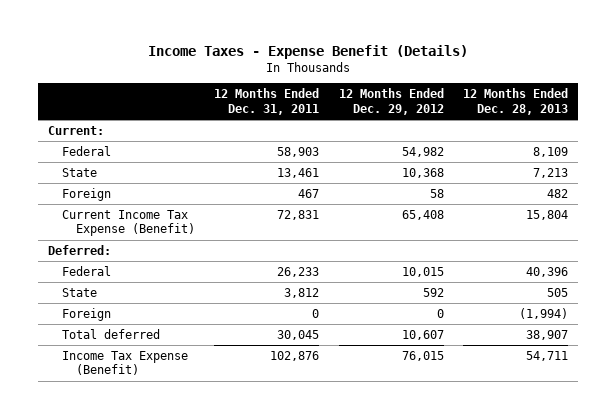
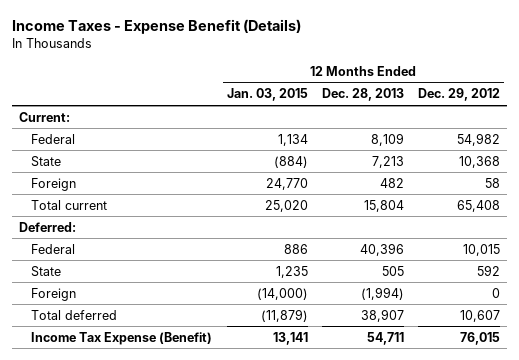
- | 12 Months Ended Dec. 31, 2011 | 12 Months Ended Dec. 29, 2012 | 12 Months Ended Dec. 28, 2013
+ | 12 Months Ended Jan. 03, 2015 | 12 Months Ended Dec. 28, 2013 | 12 Months Ended Dec. 29, 2012
- Current Income Tax Expense (Benefit) | 72,831 | 65,408 | 15,804
+ Total current | 25,020 | 15,804 | 65,408

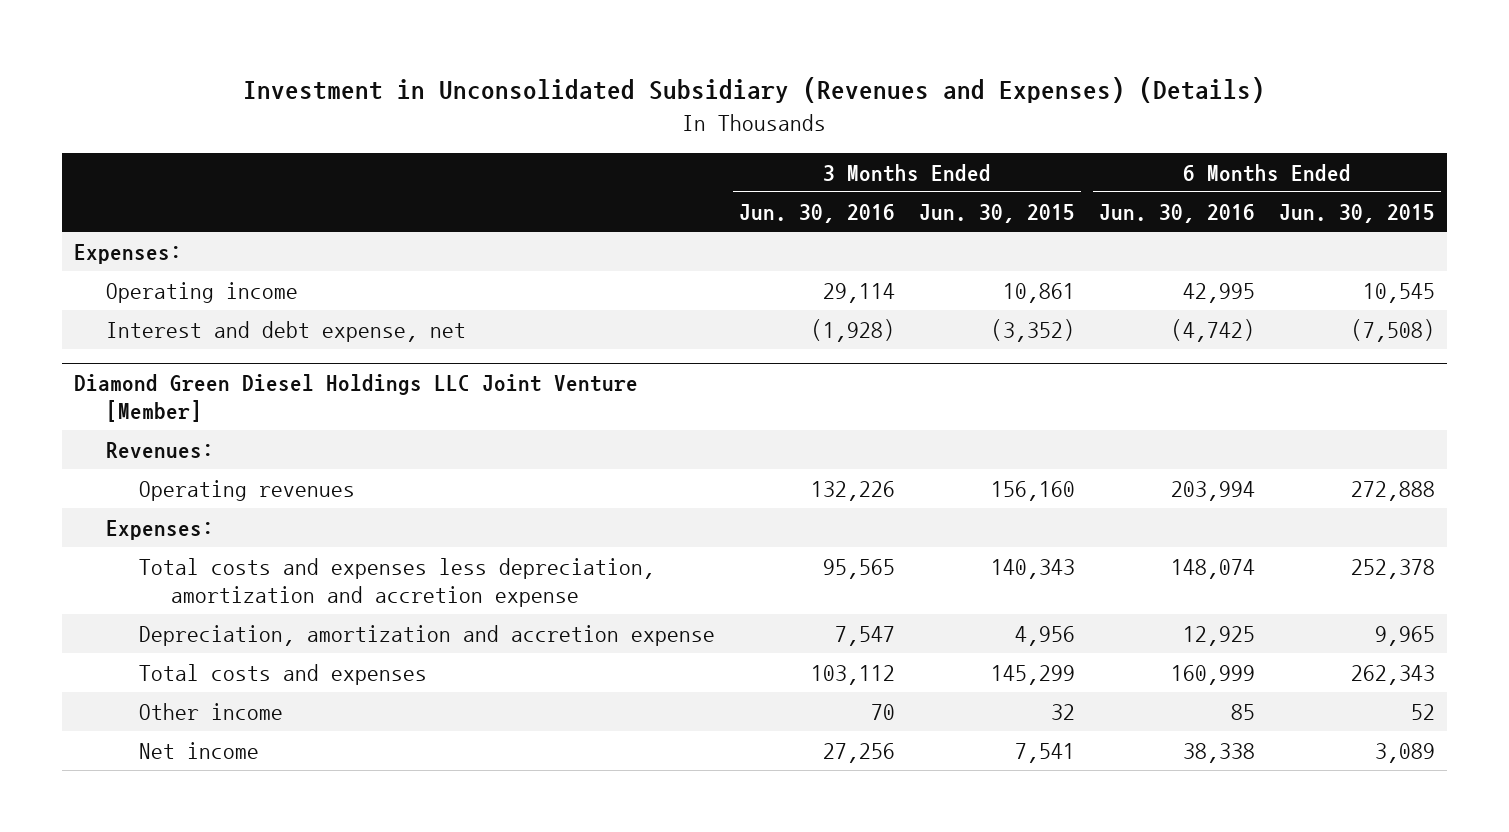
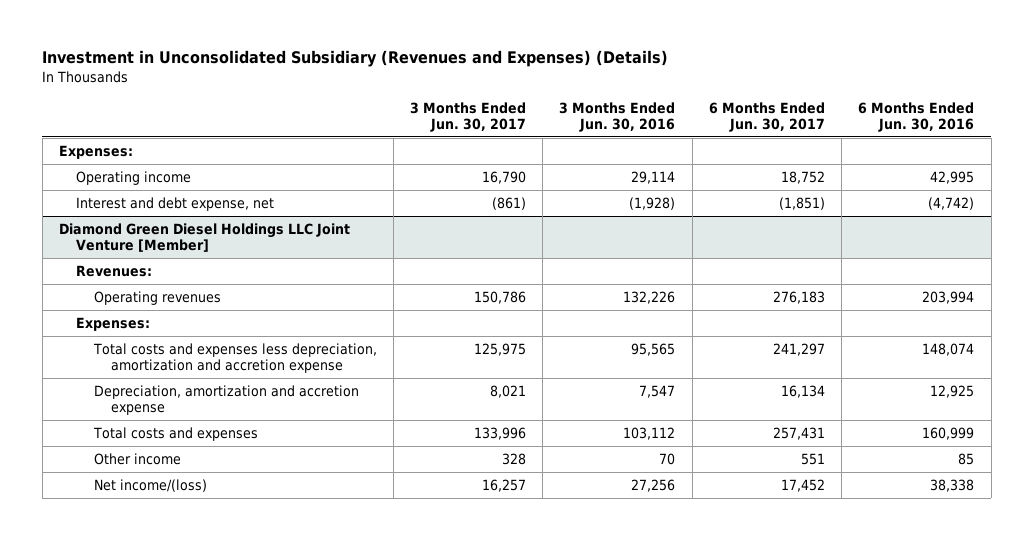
- | 3 Months Ended Jun. 30, 2016 | 3 Months Ended Jun. 30, 2015 | 6 Months Ended Jun. 30, 2016 | 6 Months Ended Jun. 30, 2015
+ | 3 Months Ended Jun. 30, 2017 | 3 Months Ended Jun. 30, 2016 | 6 Months Ended Jun. 30, 2017 | 6 Months Ended Jun. 30, 2016
@ Diamond Green Diesel Holdings LLC Joint Venture [Member]
- Net income | 27,256 | 7,541 | 38,338 | 3,089
+ Net income/(loss) | 16,257 | 27,256 | 17,452 | 38,338

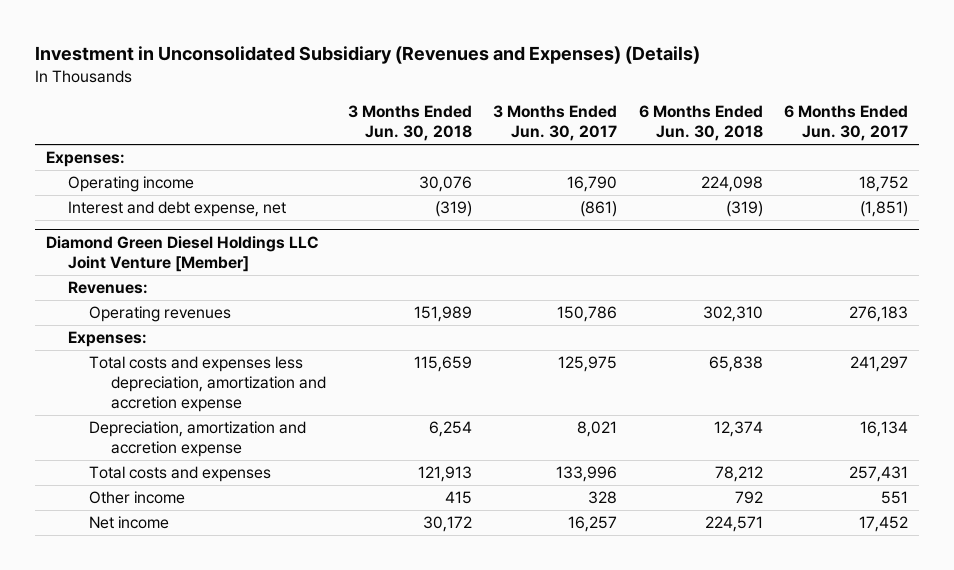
- | 3 Months Ended Jun. 30, 2017 | 3 Months Ended Jun. 30, 2016 | 6 Months Ended Jun. 30, 2017 | 6 Months Ended Jun. 30, 2016
+ | 3 Months Ended Jun. 30, 2018 | 3 Months Ended Jun. 30, 2017 | 6 Months Ended Jun. 30, 2018 | 6 Months Ended Jun. 30, 2017
@ Diamond Green Diesel Holdings LLC Joint Venture [Member]
- Net income/(loss) | 16,257 | 27,256 | 17,452 | 38,338
+ Net income | 30,172 | 16,257 | 224,571 | 17,452

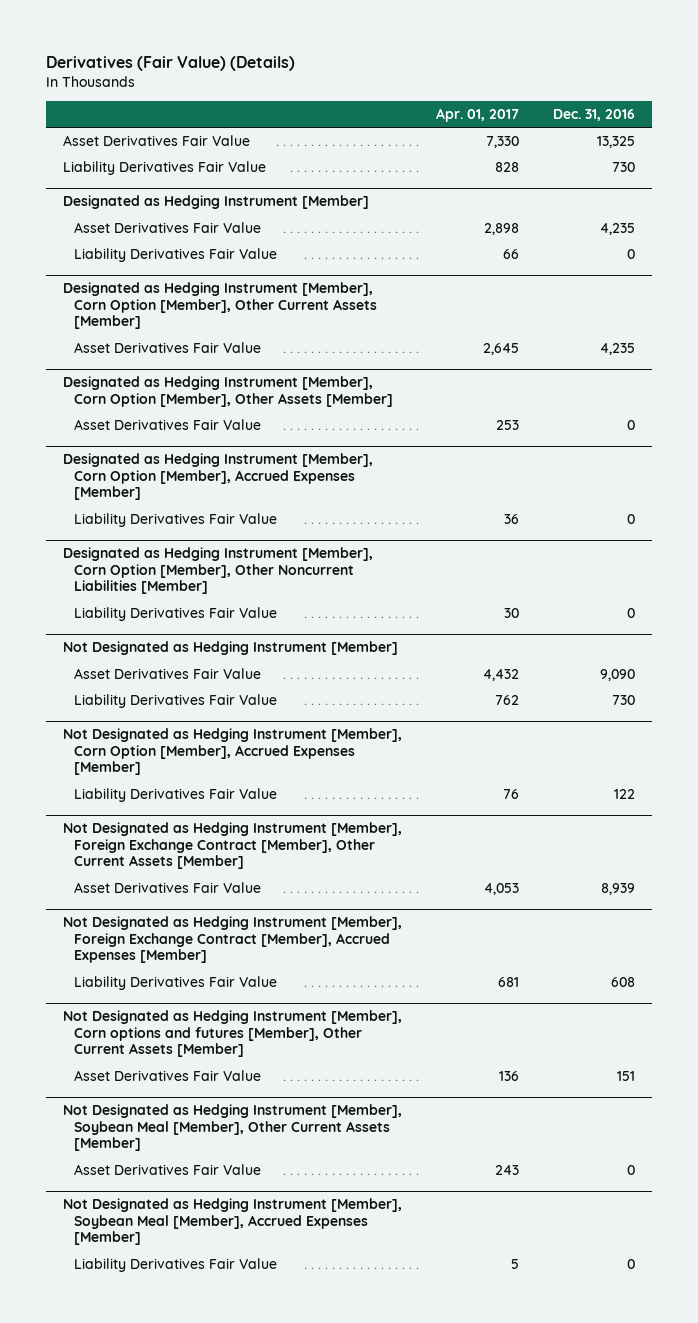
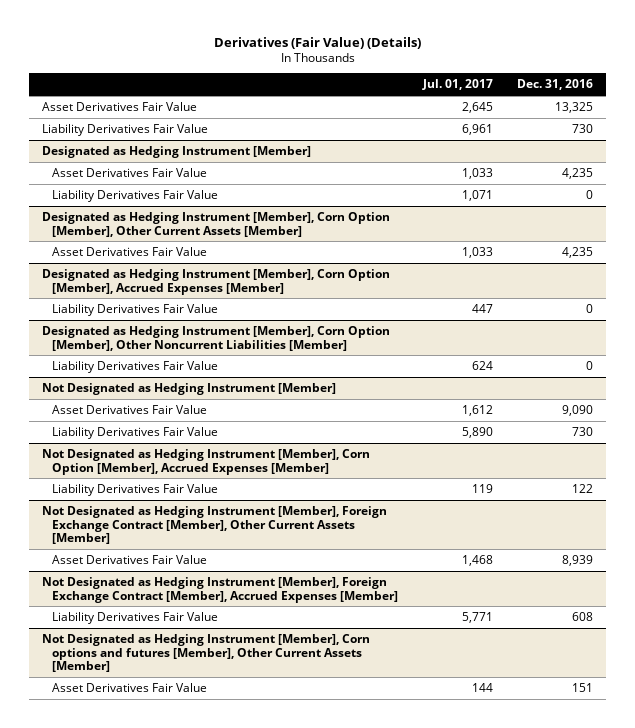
- | Apr. 01, 2017 | Dec. 31, 2016
+ | Jul. 01, 2017 | Dec. 31, 2016
- Designated as Hedging Instrument [Member], Corn Option [Member], Other Assets [Member]
- Asset Derivatives Fair Value | 253 | 0
- Not Designated as Hedging Instrument [Member], Soybean Meal [Member], Other Current Assets [Member]
- Asset Derivatives Fair Value | 243 | 0
- Not Designated as Hedging Instrument [Member], Soybean Meal [Member], Accrued Expenses [Member]
- Liability Derivatives Fair Value | 5 | 0

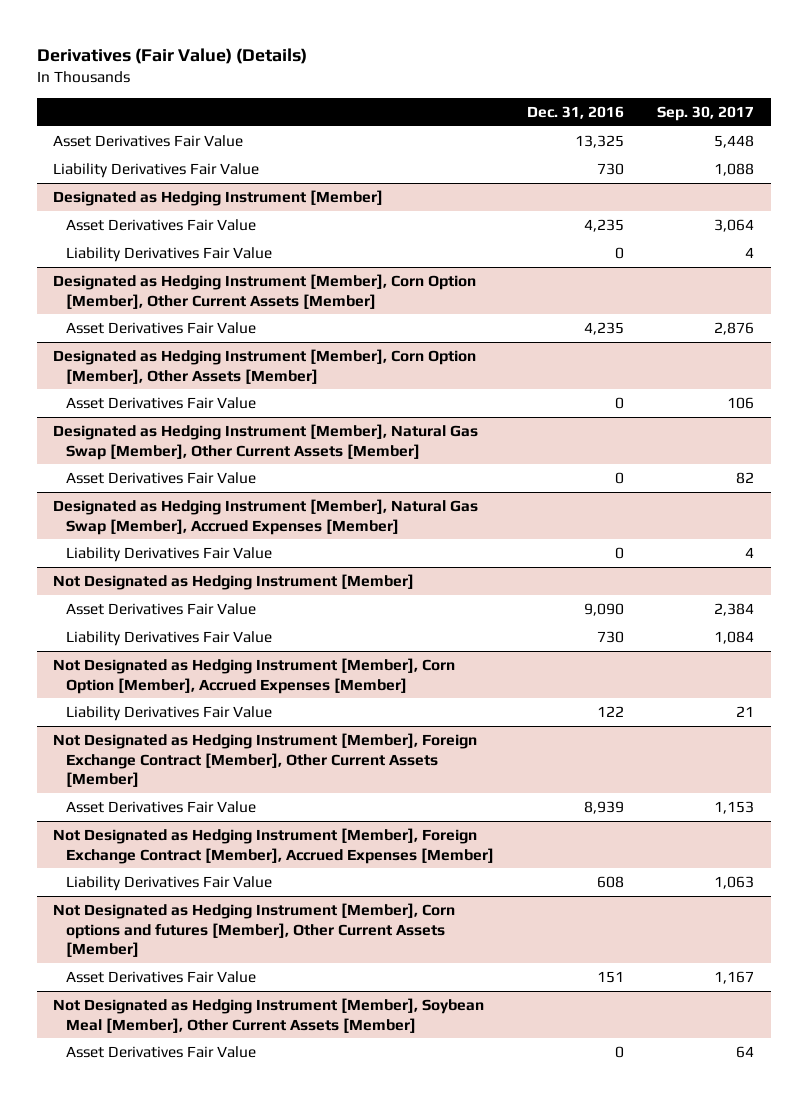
- | Jul. 01, 2017 | Dec. 31, 2016
+ | Dec. 31, 2016 | Sep. 30, 2017
- Designated as Hedging Instrument [Member], Corn Option [Member], Accrued Expenses [Member]
- Liability Derivatives Fair Value | 447 | 0
- Designated as Hedging Instrument [Member], Corn Option [Member], Other Noncurrent Liabilities [Member]
+ Designated as Hedging Instrument [Member], Corn Option [Member], Other Assets [Member]
+ Asset Derivatives Fair Value | 0 | 106
+ Designated as Hedging Instrument [Member], Natural Gas Swap [Member], Other Current Assets [Member]
+ Asset Derivatives Fair Value | 0 | 82
+ Designated as Hedging Instrument [Member], Natural Gas Swap [Member], Accrued Expenses [Member]
+ Not Designated as Hedging Instrument [Member], Soybean Meal [Member], Other Current Assets [Member]
+ Asset Derivatives Fair Value | 0 | 64

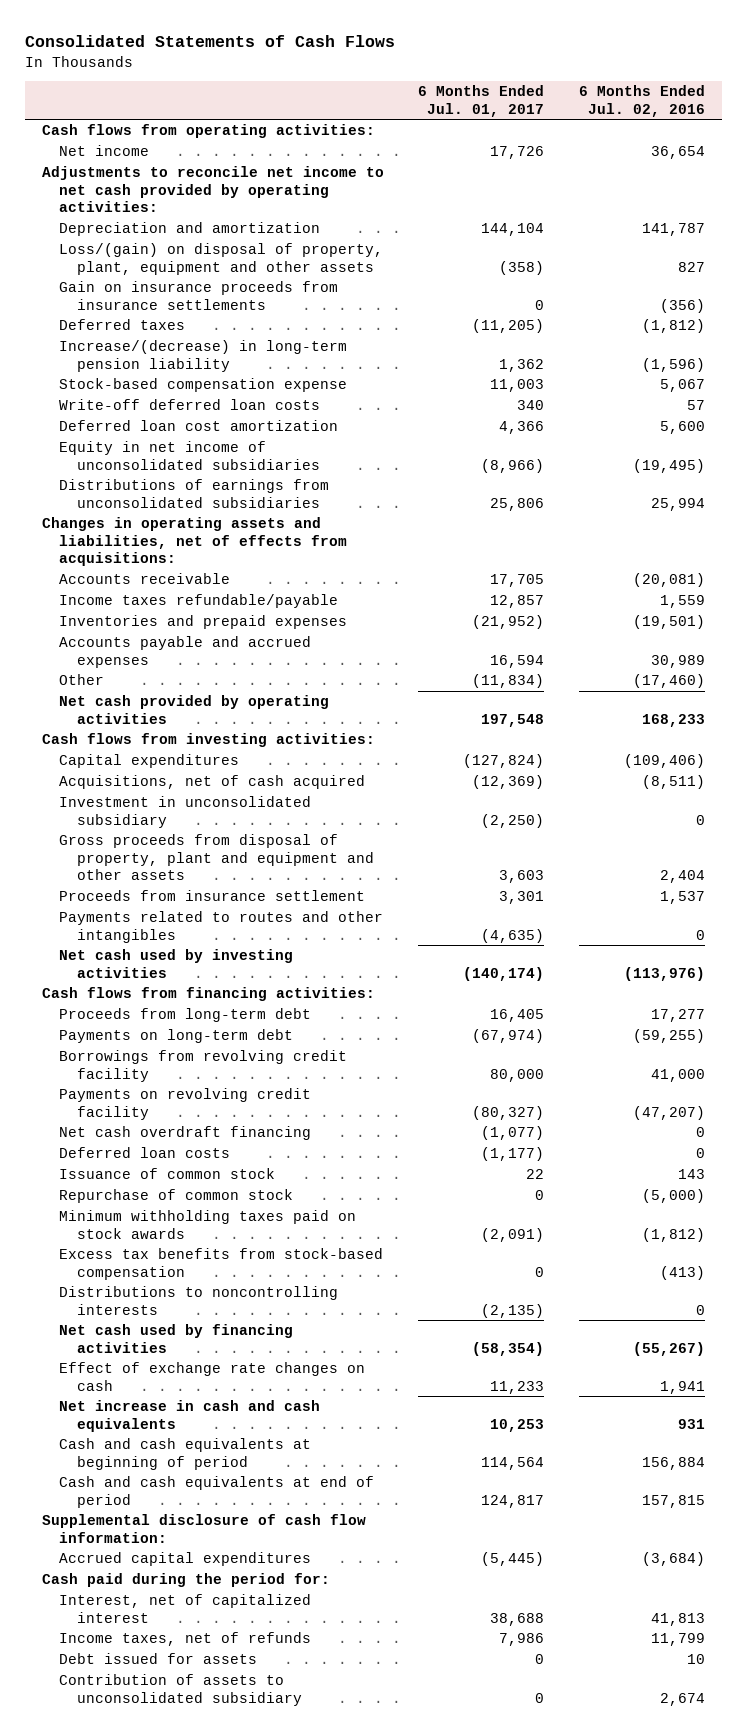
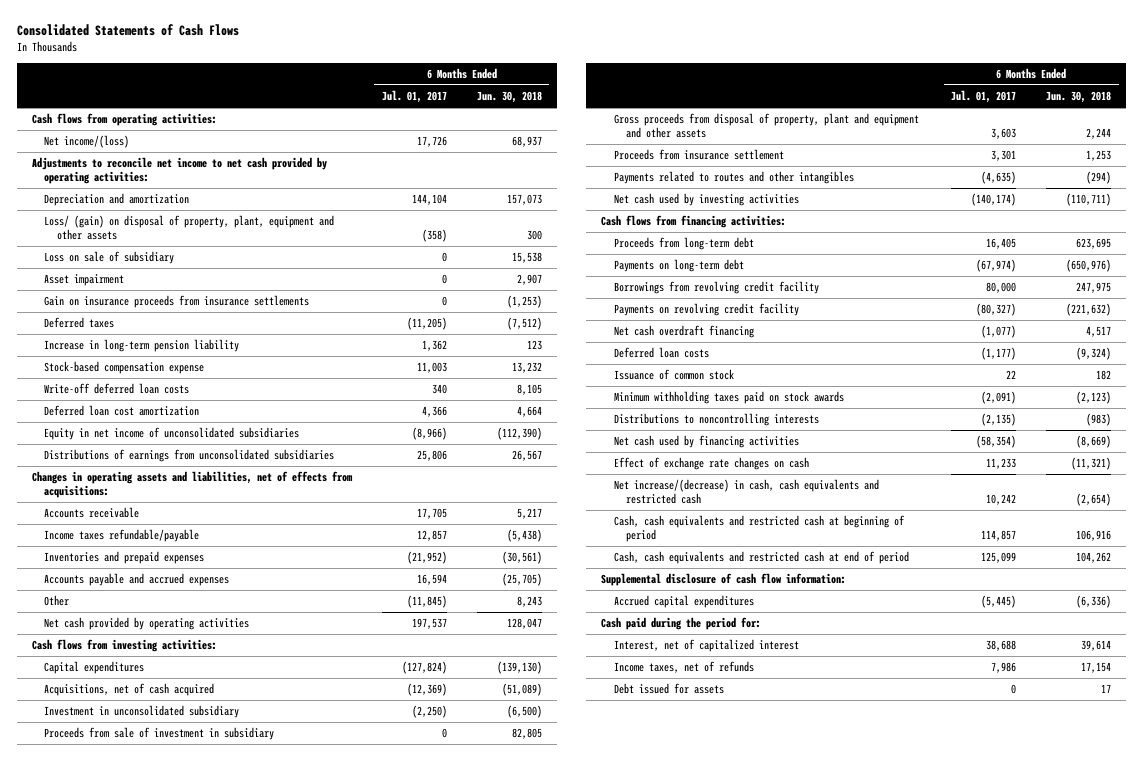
- | 6 Months Ended Jul. 01, 2017 | 6 Months Ended Jul. 02, 2016
+ | 6 Months Ended Jul. 01, 2017 | 6 Months Ended Jun. 30, 2018
- Net income | 17,726 | 36,654
+ Net income/(loss) | 17,726 | 68,937
- Loss/(gain) on disposal of property, plant, equipment and other assets | (358) | 827
+ Loss/ (gain) on disposal of property, plant, equipment and other assets | (358) | 300
+ Loss on sale of subsidiary | 0 | 15,538
+ Asset impairment | 0 | 2,907
- Increase/(decrease) in long-term pension liability | 1,362 | (1,596)
+ Increase in long-term pension liability | 1,362 | 123
- Other | (11,834) | (17,460)
- Net cash provided by operating activities | 197,548 | 168,233
+ Other | (11,845) | 8,243
+ Net cash provided by operating activities | 197,537 | 128,047
+ Proceeds from sale of investment in subsidiary | 0 | 82,805
- Repurchase of common stock | 0 | (5,000)
- Excess tax benefits from stock-based compensation | 0 | (413)
- Net increase in cash and cash equivalents | 10,253 | 931
- Cash and cash equivalents at beginning of period | 114,564 | 156,884
- Cash and cash equivalents at end of period | 124,817 | 157,815
+ Net increase/(decrease) in cash, cash equivalents and restricted cash | 10,242 | (2,654)
+ Cash, cash equivalents and restricted cash at beginning of period | 114,857 | 106,916
+ Cash, cash equivalents and restricted cash at end of period | 125,099 | 104,262
- Contribution of assets to unconsolidated subsidiary | 0 | 2,674

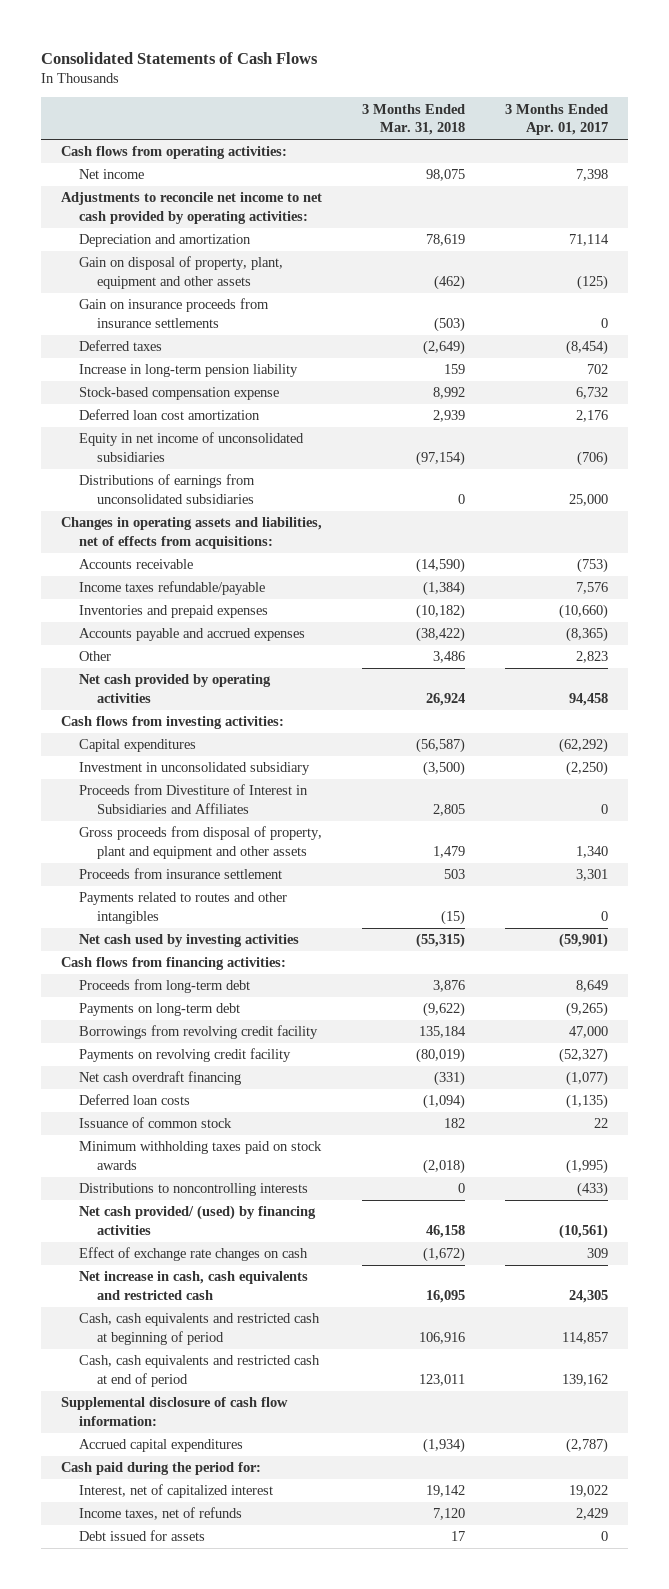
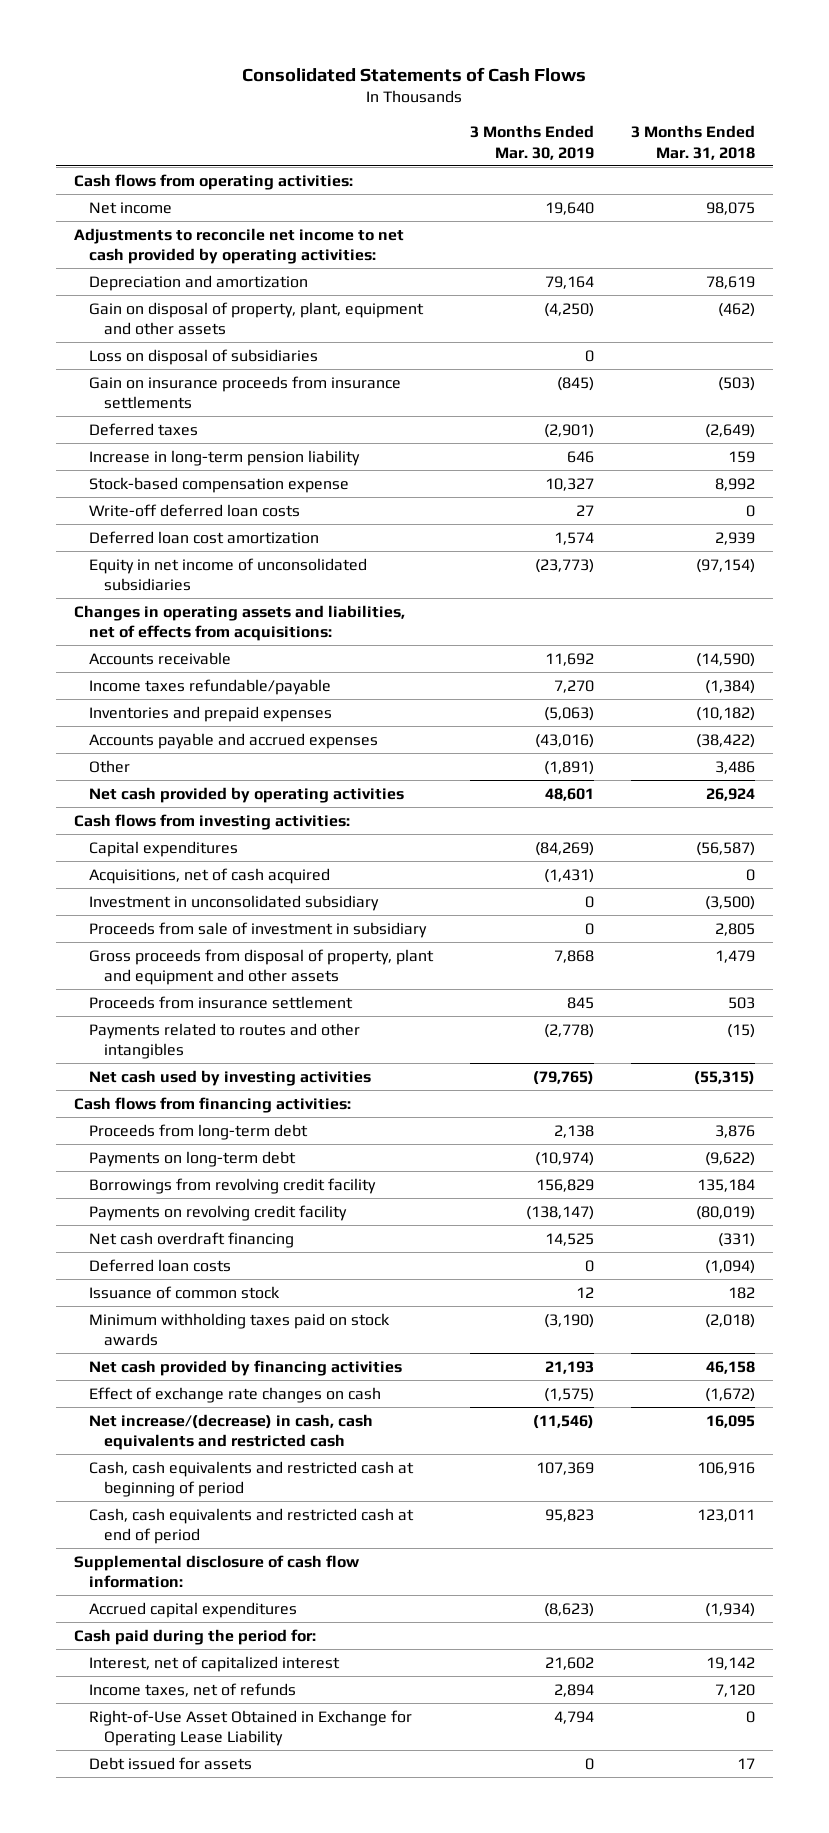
- | 3 Months Ended Mar. 31, 2018 | 3 Months Ended Apr. 01, 2017
+ | 3 Months Ended Mar. 30, 2019 | 3 Months Ended Mar. 31, 2018
+ Loss on disposal of subsidiaries | 0 |
+ Write-off deferred loan costs | 27 | 0
- Distributions of earnings from unconsolidated subsidiaries | 0 | 25,000
+ Acquisitions, net of cash acquired | (1,431) | 0
- Proceeds from Divestiture of Interest in Subsidiaries and Affiliates | 2,805 | 0
+ Proceeds from sale of investment in subsidiary | 0 | 2,805
- Distributions to noncontrolling interests | 0 | (433)
- Net cash provided/ (used) by financing activities | 46,158 | (10,561)
+ Net cash provided by financing activities | 21,193 | 46,158
- Net increase in cash, cash equivalents and restricted cash | 16,095 | 24,305
+ Net increase/(decrease) in cash, cash equivalents and restricted cash | (11,546) | 16,095
+ Right-of-Use Asset Obtained in Exchange for Operating Lease Liability | 4,794 | 0

